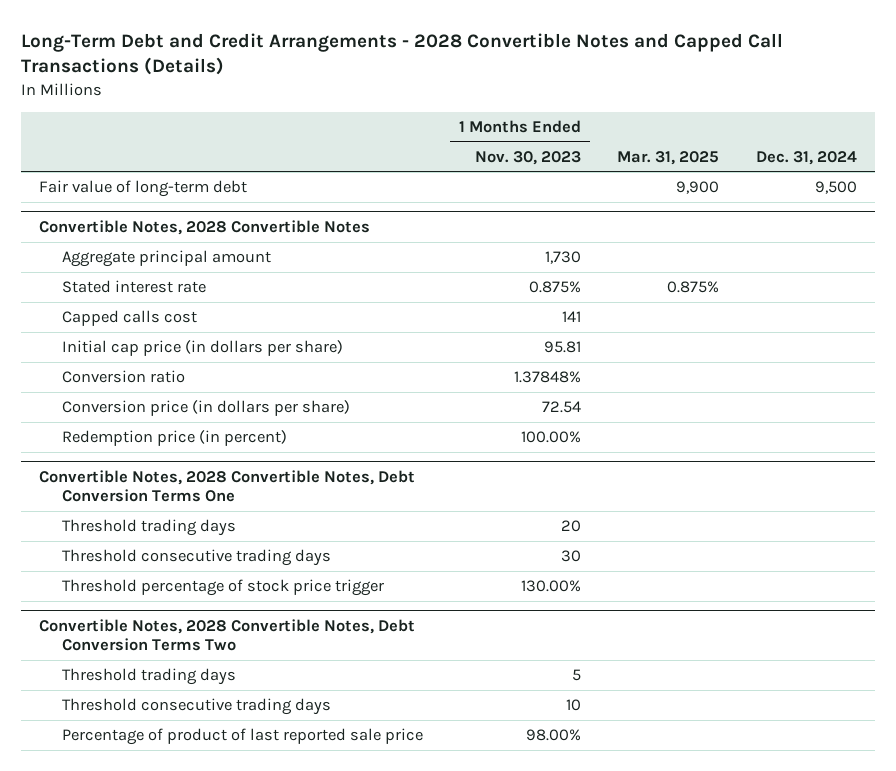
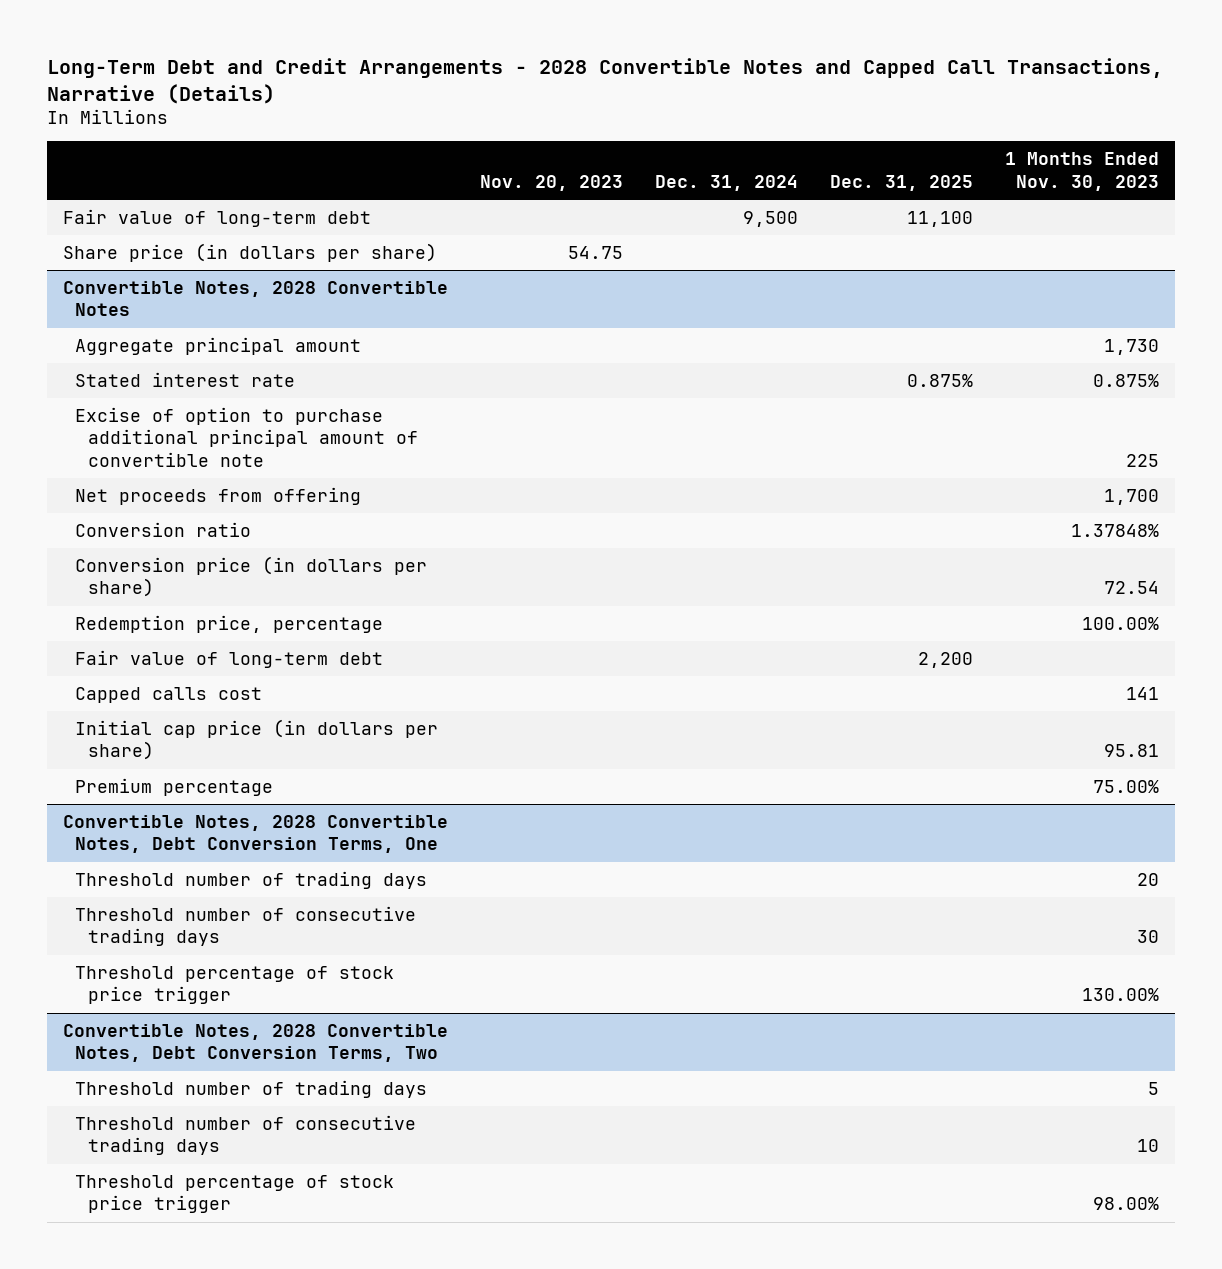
- Long-Term Debt and Credit Arrangements - 2028 Convertible Notes and Capped Call Transactions (Details)
+ Long-Term Debt and Credit Arrangements - 2028 Convertible Notes and Capped Call Transactions, Narrative (Details)
- | 1 Months Ended Nov. 30, 2023 | Mar. 31, 2025 | Dec. 31, 2024
+ | Nov. 20, 2023 | Dec. 31, 2024 | Dec. 31, 2025 | 1 Months Ended Nov. 30, 2023
+ Share price (in dollars per share) | 54.75 | | |
@ Convertible Notes, 2028 Convertible Notes
+ Excise of option to purchase additional principal amount of convertible note | | | | 225
+ Net proceeds from offering | | | | 1,700
- Redemption price (in percent) | 100.00% | |
- Convertible Notes, 2028 Convertible Notes, Debt Conversion Terms One
- Threshold trading days | 20 | |
- Threshold consecutive trading days | 30 | |
@ Convertible Notes, 2028 Convertible Notes
+ Redemption price, percentage | | | | 100.00%
+ Fair value of long-term debt | | | 2,200 |
moved down: Capped calls cost | | | | 141
moved down: Initial cap price (in dollars per share) | | | | 95.81
+ Premium percentage | | | | 75.00%
+ Convertible Notes, 2028 Convertible Notes, Debt Conversion Terms, One
+ Threshold number of trading days | | | | 20
+ Threshold number of consecutive trading days | | | | 30
- Convertible Notes, 2028 Convertible Notes, Debt Conversion Terms Two
- Threshold trading days | 5 | |
- Threshold consecutive trading days | 10 | |
- Percentage of product of last reported sale price | 98.00% | |
+ Convertible Notes, 2028 Convertible Notes, Debt Conversion Terms, Two
+ Threshold number of trading days | | | | 5
+ Threshold number of consecutive trading days | | | | 10
+ Threshold percentage of stock price trigger | | | | 98.00%

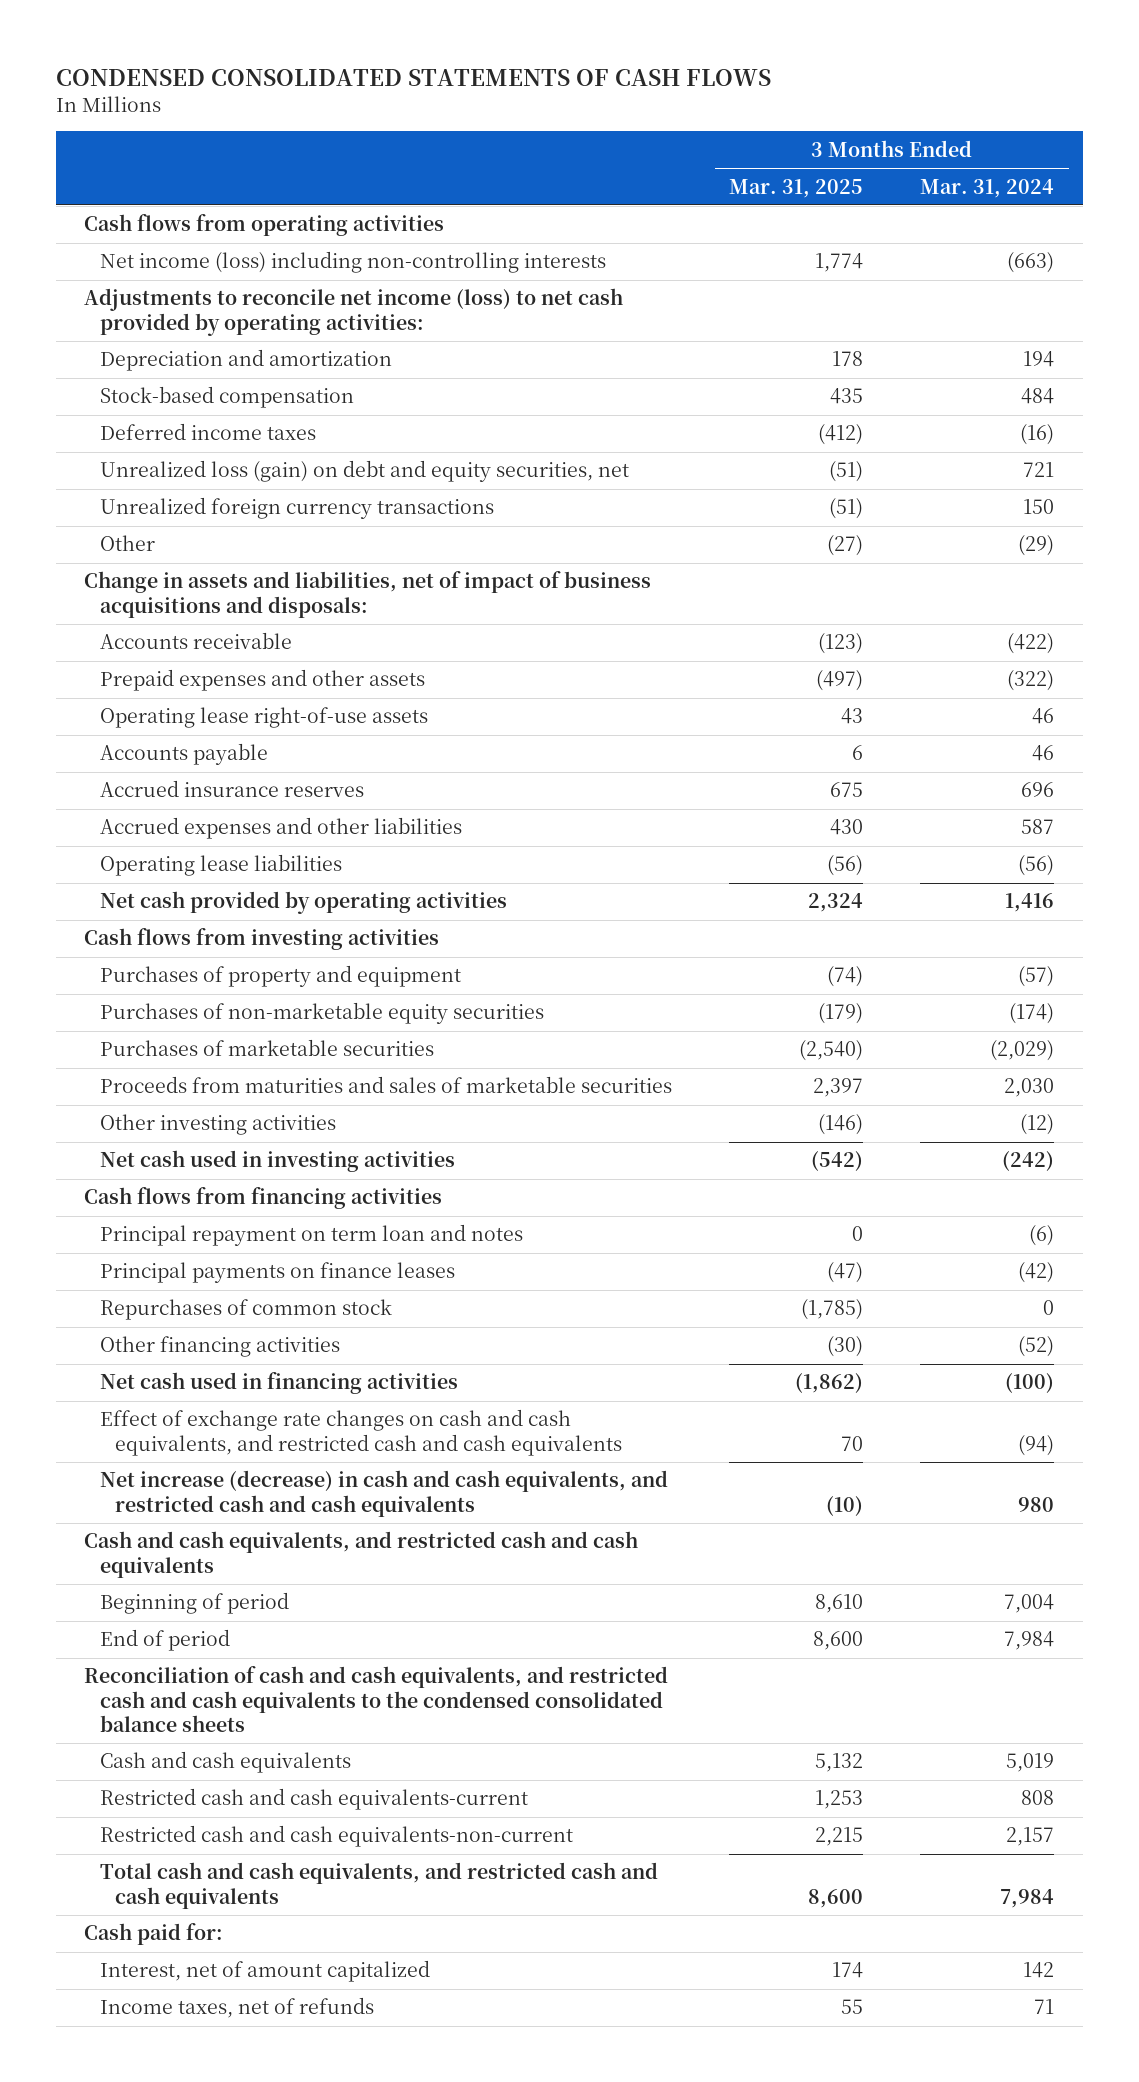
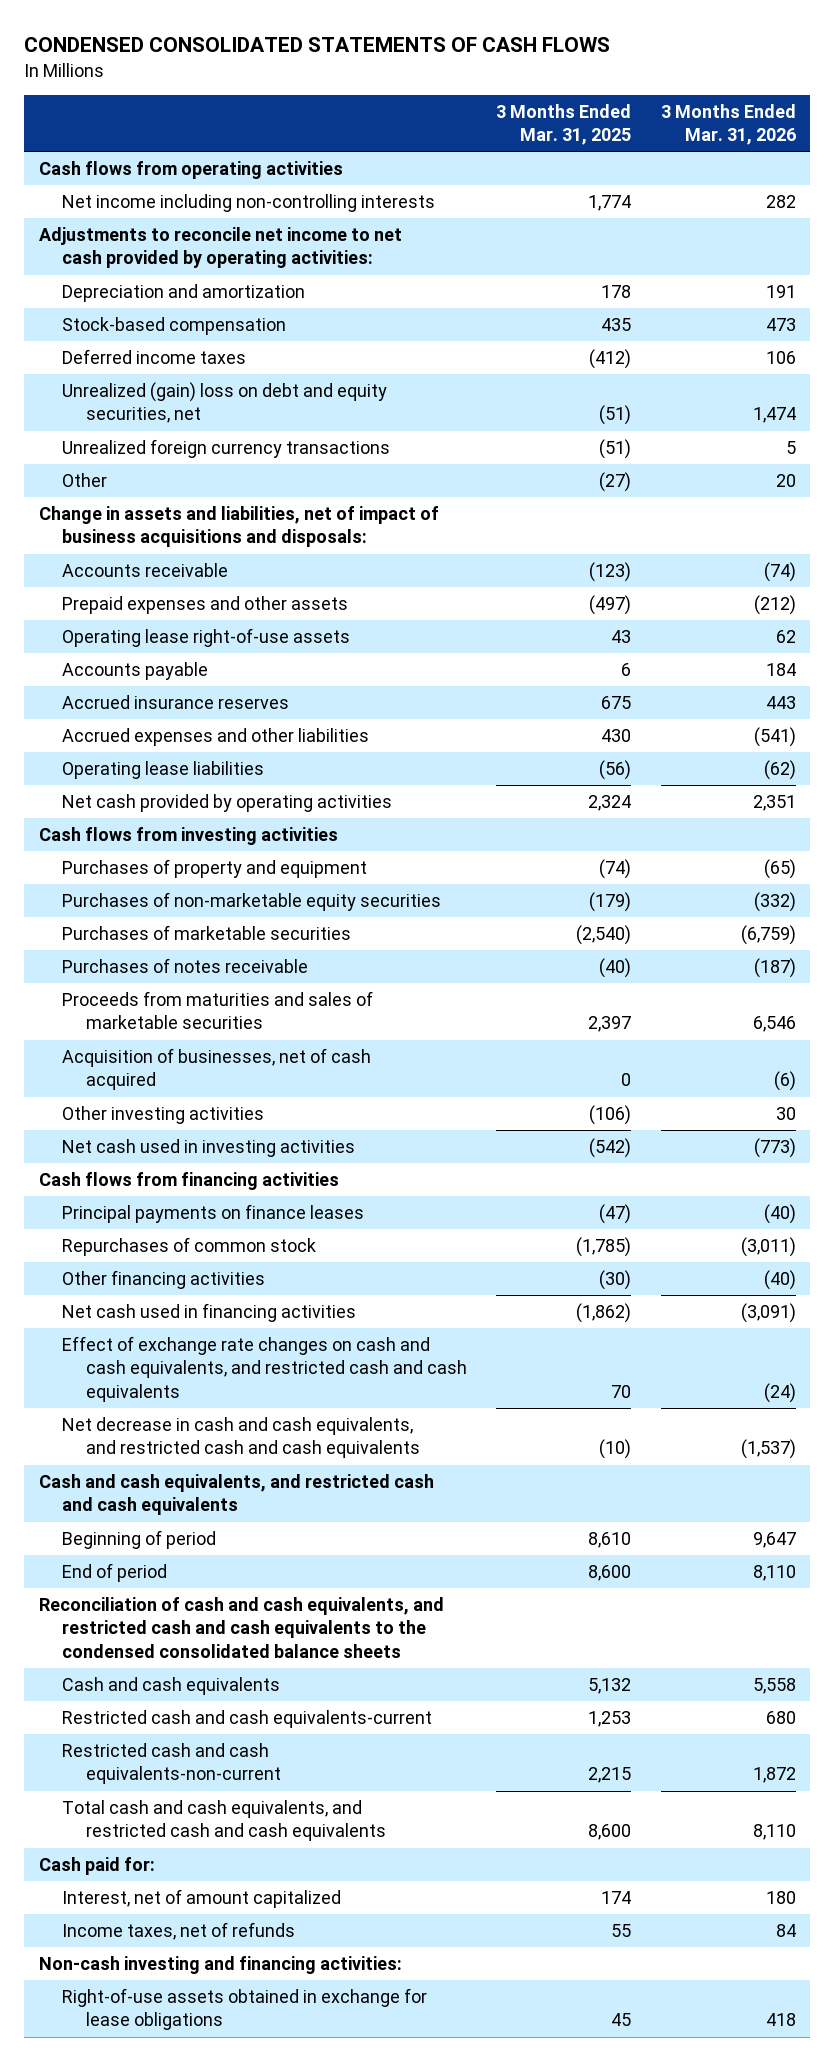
- | 3 Months Ended Mar. 31, 2025 | 3 Months Ended Mar. 31, 2024
+ | 3 Months Ended Mar. 31, 2025 | 3 Months Ended Mar. 31, 2026
- Net income (loss) including non-controlling interests | 1,774 | (663)
- Adjustments to reconcile net income (loss) to net cash provided by operating activities:
+ Net income including non-controlling interests | 1,774 | 282
+ Adjustments to reconcile net income to net cash provided by operating activities:
- Unrealized loss (gain) on debt and equity securities, net | (51) | 721
+ Unrealized (gain) loss on debt and equity securities, net | (51) | 1,474
+ Purchases of notes receivable | (40) | (187)
- Other investing activities | (146) | (12)
+ Acquisition of businesses, net of cash acquired | 0 | (6)
+ Other investing activities | (106) | 30
- Principal repayment on term loan and notes | 0 | (6)
- Net increase (decrease) in cash and cash equivalents, and restricted cash and cash equivalents | (10) | 980
+ Net decrease in cash and cash equivalents, and restricted cash and cash equivalents | (10) | (1,537)
+ Non-cash investing and financing activities:
+ Right-of-use assets obtained in exchange for lease obligations | 45 | 418

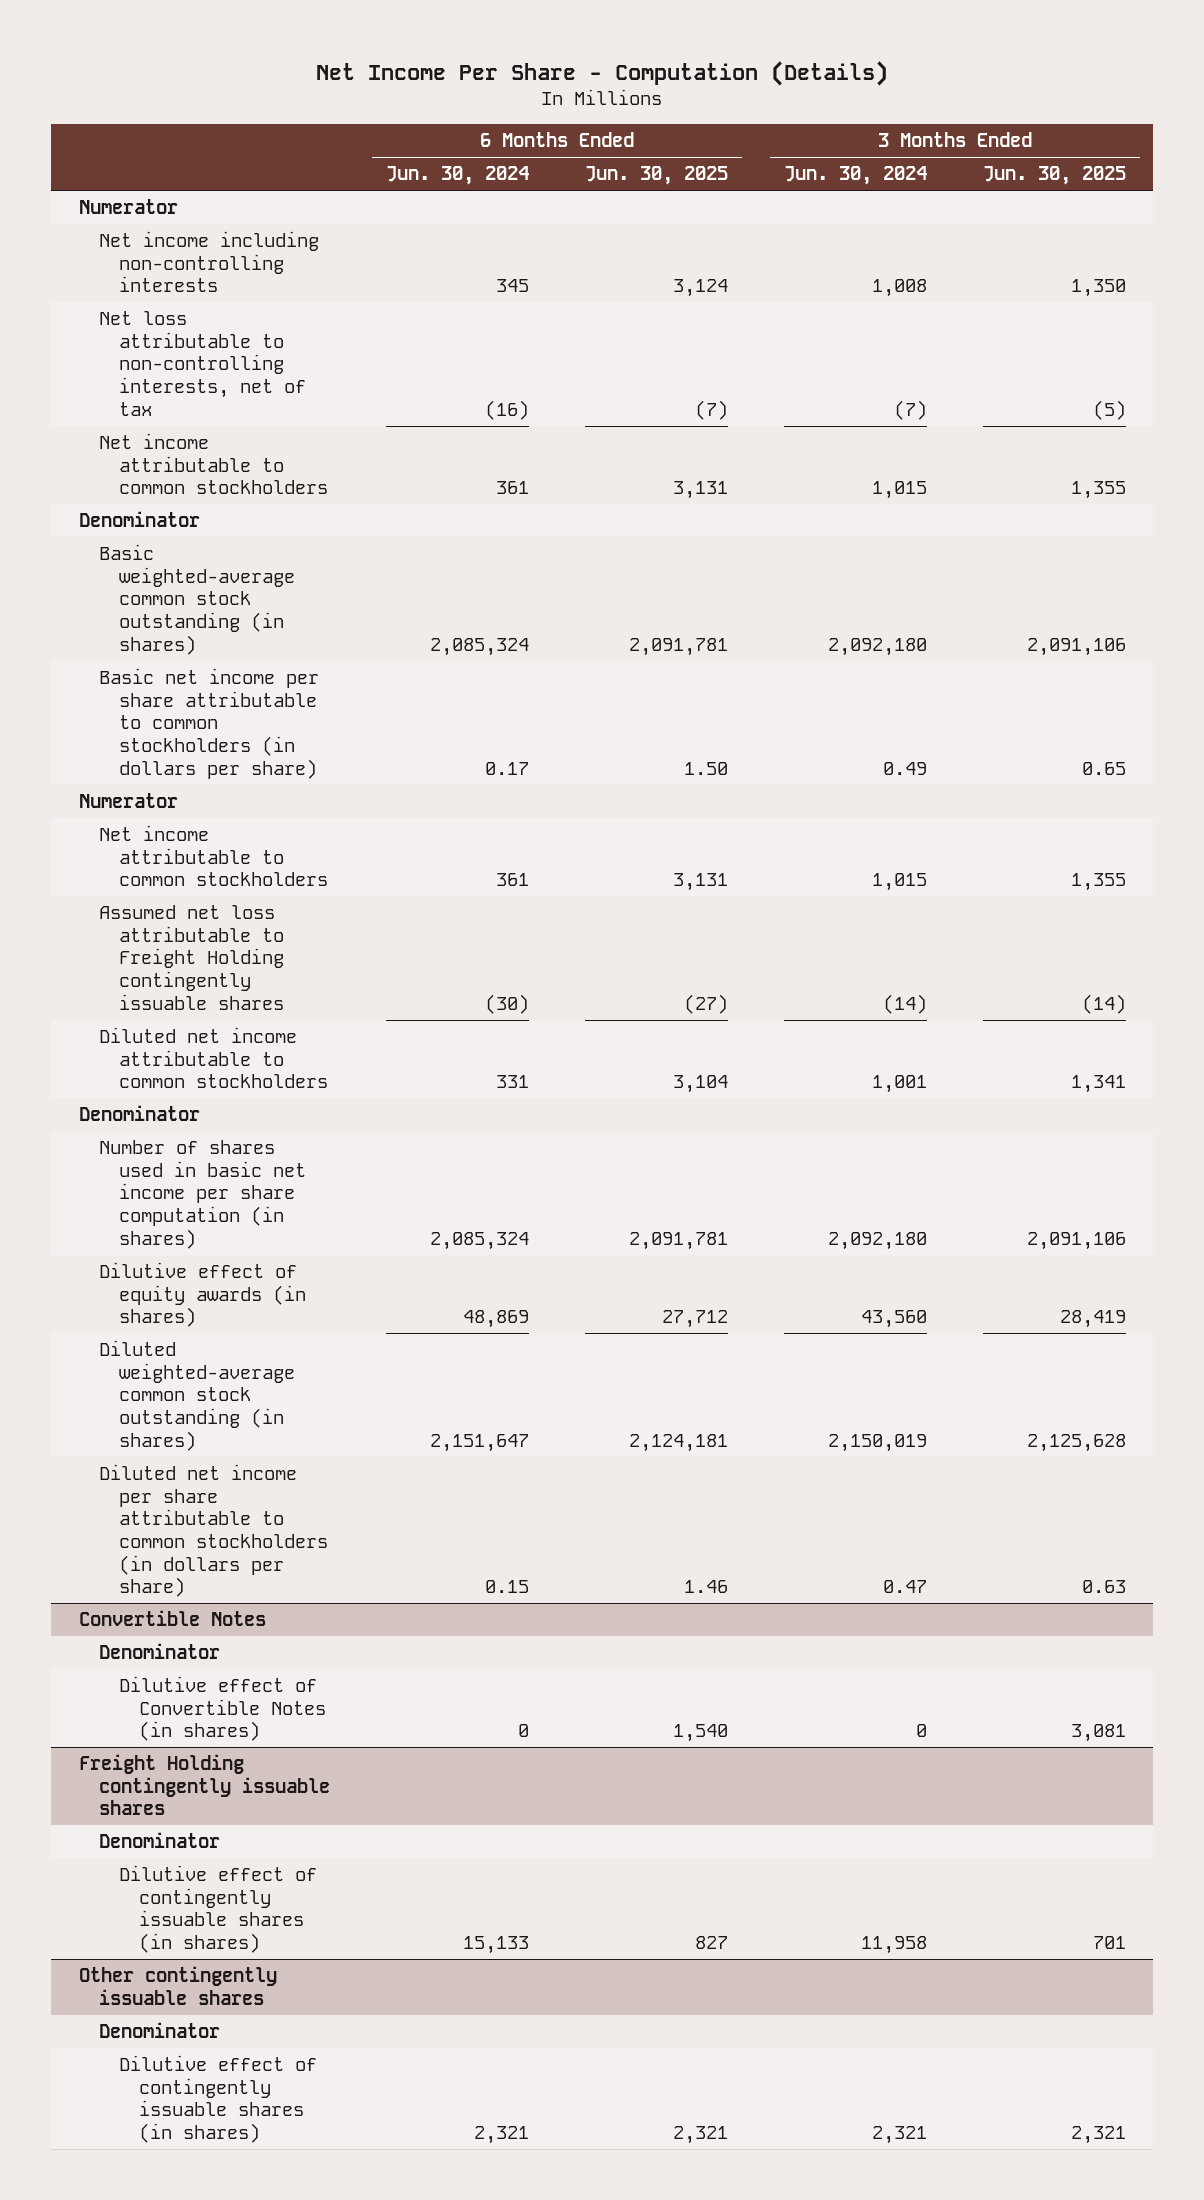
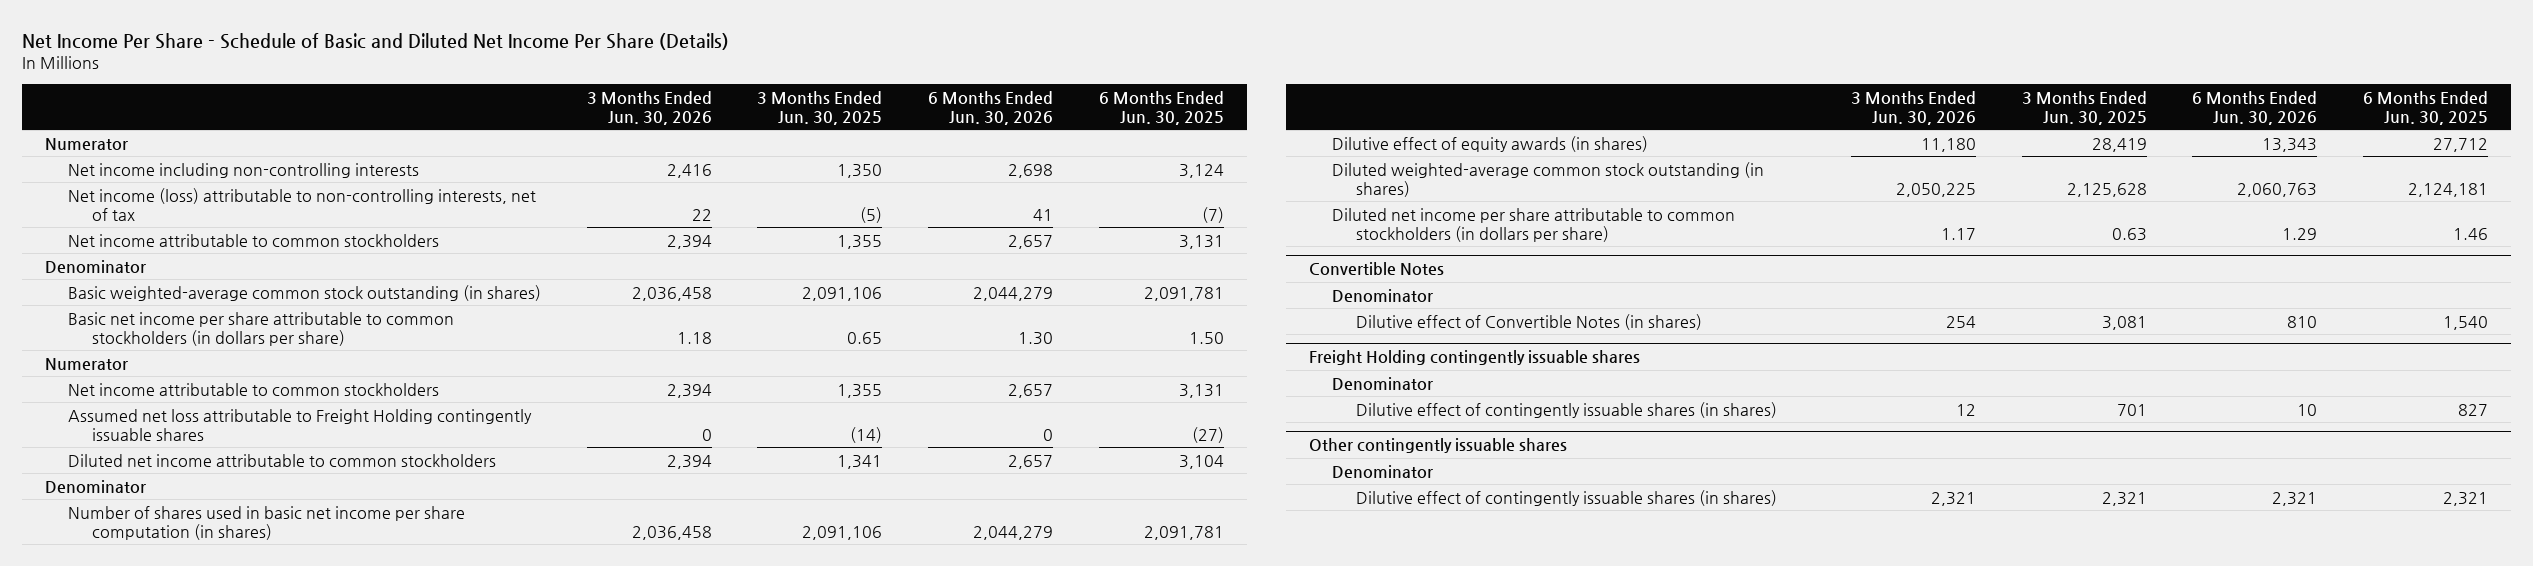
- Net Income Per Share - Computation (Details)
+ Net Income Per Share - Schedule of Basic and Diluted Net Income Per Share (Details)
- | 6 Months Ended Jun. 30, 2024 | 6 Months Ended Jun. 30, 2025 | 3 Months Ended Jun. 30, 2024 | 3 Months Ended Jun. 30, 2025
+ | 3 Months Ended Jun. 30, 2026 | 3 Months Ended Jun. 30, 2025 | 6 Months Ended Jun. 30, 2026 | 6 Months Ended Jun. 30, 2025
- Net loss attributable to non-controlling interests, net of tax | (16) | (7) | (7) | (5)
+ Net income (loss) attributable to non-controlling interests, net of tax | 22 | (5) | 41 | (7)

